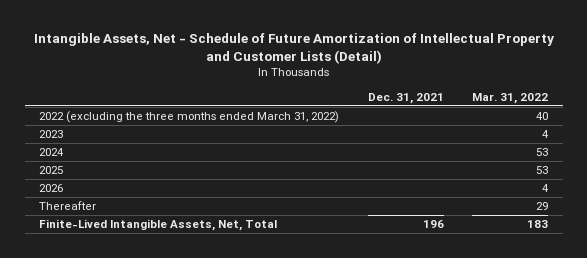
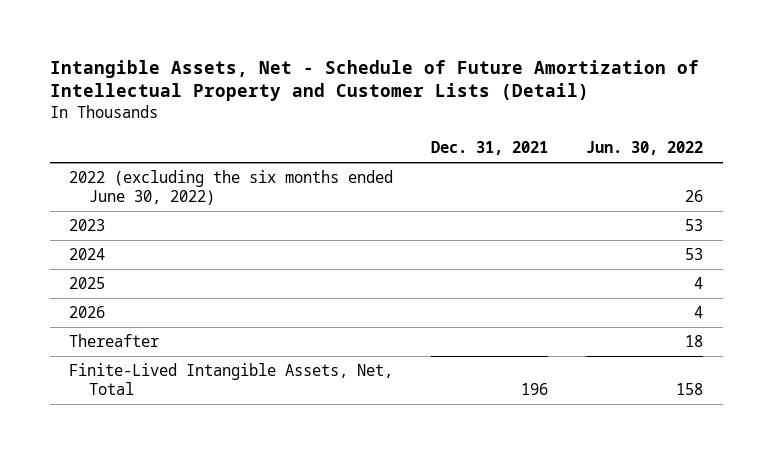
- | Dec. 31, 2021 | Mar. 31, 2022
+ | Dec. 31, 2021 | Jun. 30, 2022
- 2022 (excluding the three months ended March 31, 2022) | | 40
+ 2022 (excluding the six months ended June 30, 2022) | | 26

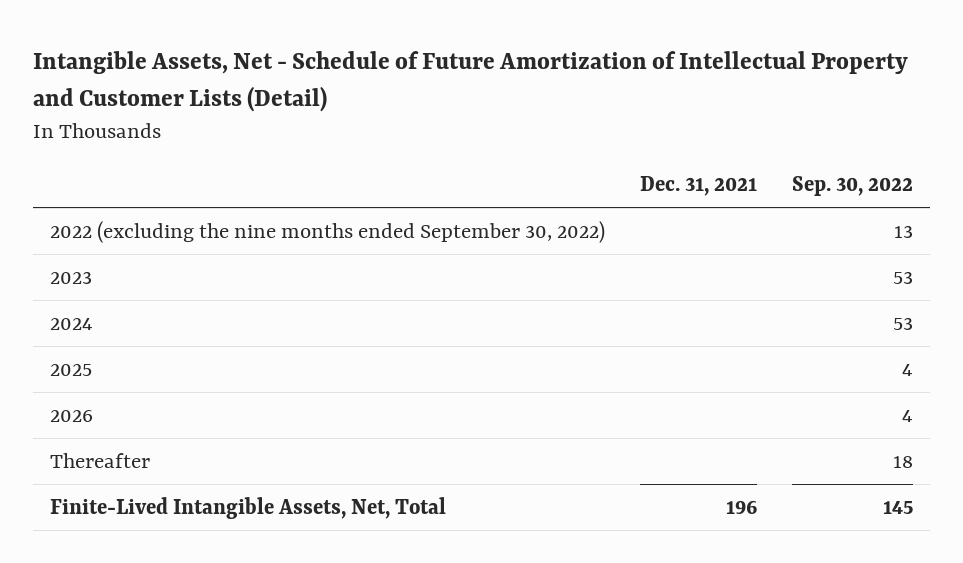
- | Dec. 31, 2021 | Jun. 30, 2022
+ | Dec. 31, 2021 | Sep. 30, 2022
- 2022 (excluding the six months ended June 30, 2022) | | 26
+ 2022 (excluding the nine months ended September 30, 2022) | | 13

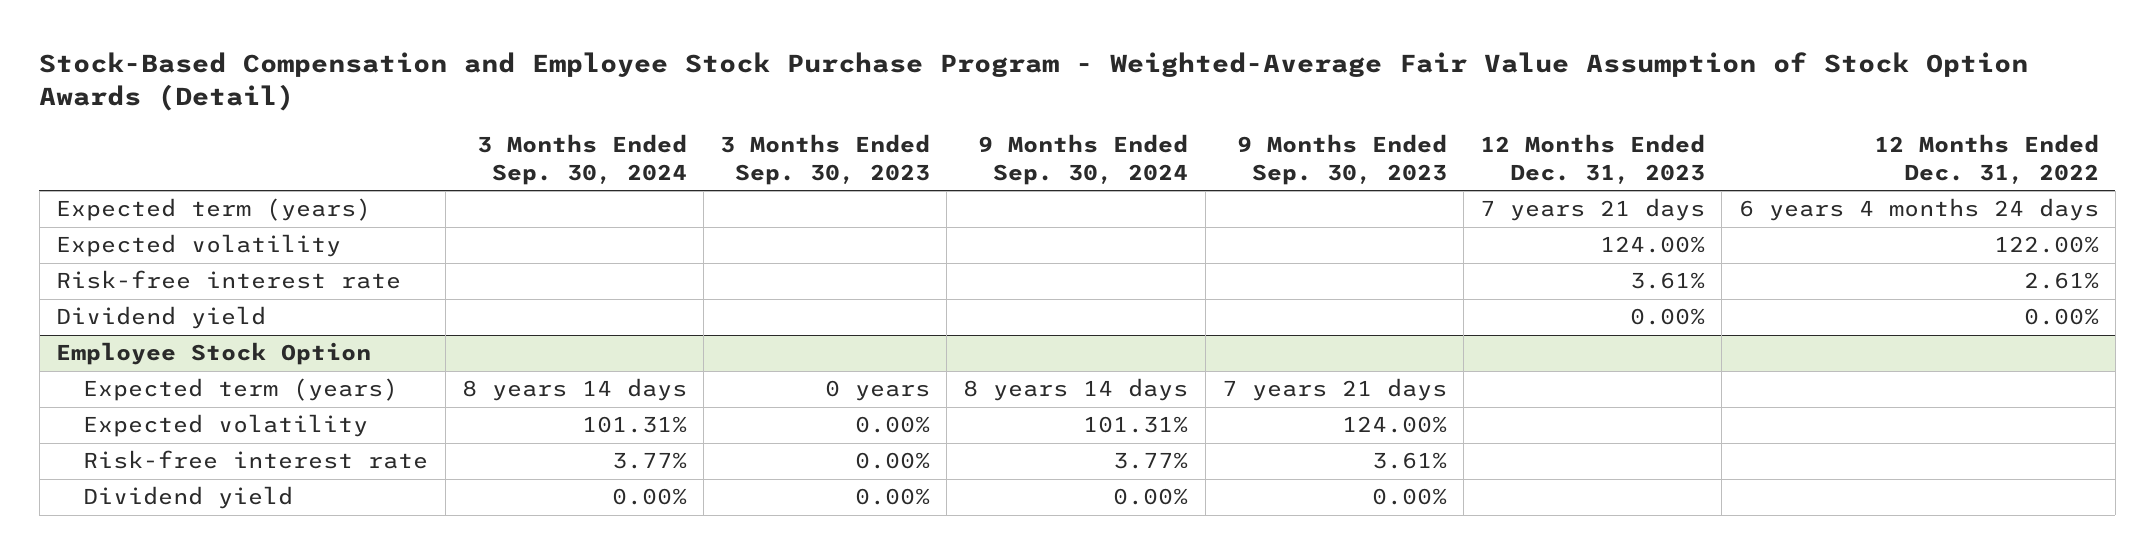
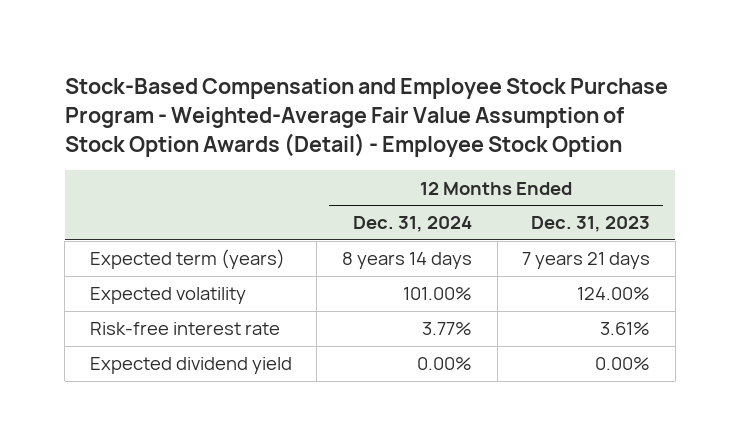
- Stock-Based Compensation and Employee Stock Purchase Program - Weighted-Average Fair Value Assumption of Stock Option Awards (Detail)
+ Stock-Based Compensation and Employee Stock Purchase Program - Weighted-Average Fair Value Assumption of Stock Option Awards (Detail) - Employee Stock Option
- | 3 Months Ended Sep. 30, 2024 | 3 Months Ended Sep. 30, 2023 | 9 Months Ended Sep. 30, 2024 | 9 Months Ended Sep. 30, 2023 | 12 Months Ended Dec. 31, 2023 | 12 Months Ended Dec. 31, 2022
+ | 12 Months Ended Dec. 31, 2024 | 12 Months Ended Dec. 31, 2023
- Dividend yield | | | | | 0.00% | 0.00%
- Employee Stock Option
- Expected term (years) | 8 years 14 days | 0 years | 8 years 14 days | 7 years 21 days | |
- Expected volatility | 101.31% | 0.00% | 101.31% | 124.00% | |
- Risk-free interest rate | 3.77% | 0.00% | 3.77% | 3.61% | |
- Dividend yield | 0.00% | 0.00% | 0.00% | 0.00% | |
+ Expected dividend yield | 0.00% | 0.00%

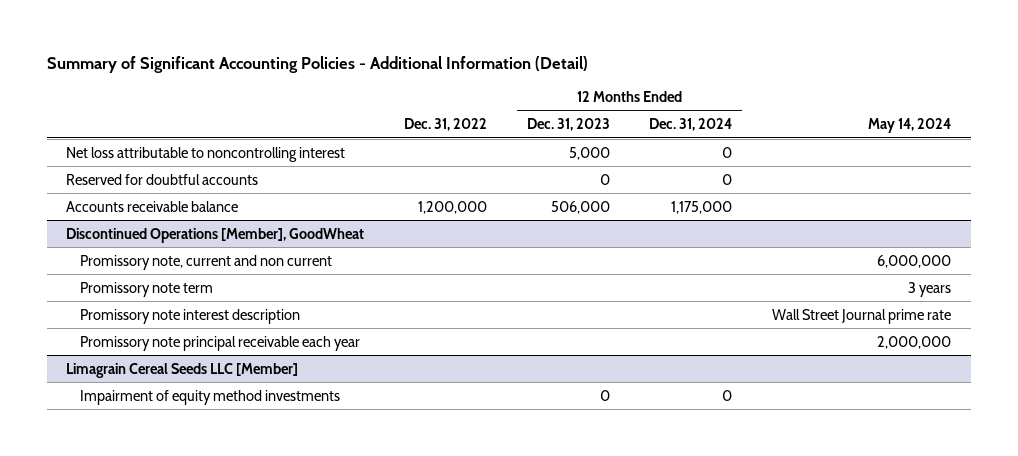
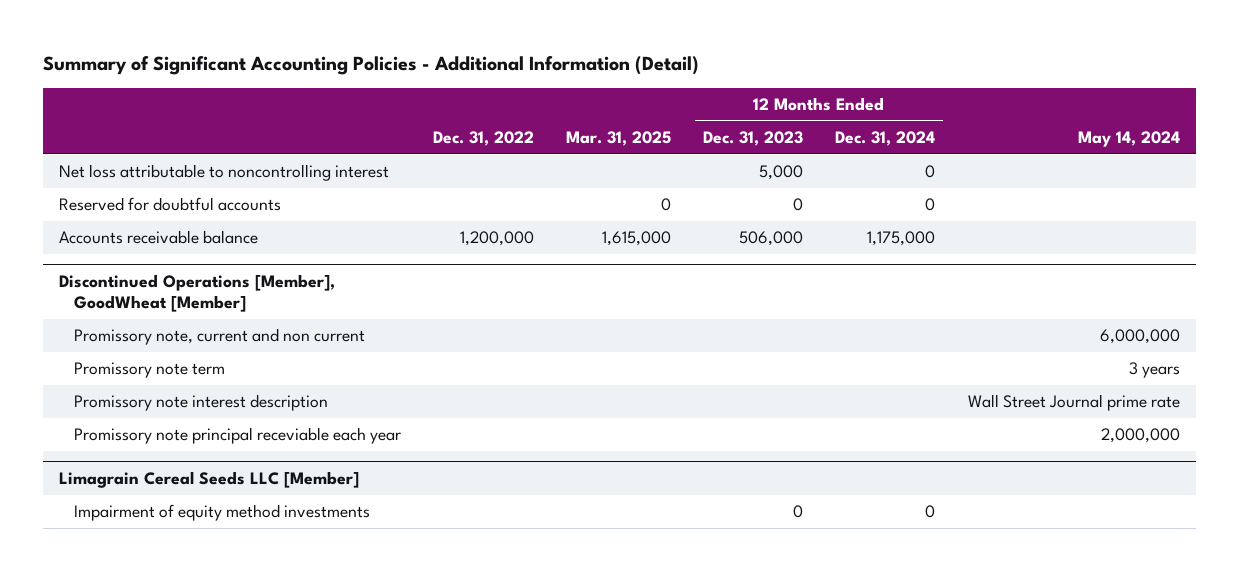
- | Dec. 31, 2022 | 12 Months Ended Dec. 31, 2023 | 12 Months Ended Dec. 31, 2024 | May 14, 2024
+ | Dec. 31, 2022 | Mar. 31, 2025 | 12 Months Ended Dec. 31, 2023 | 12 Months Ended Dec. 31, 2024 | May 14, 2024
- Discontinued Operations [Member], GoodWheat
+ Discontinued Operations [Member], GoodWheat [Member]
- Promissory note principal receivable each year | | | | 2,000,000
+ Promissory note principal receviable each year | | | | | 2,000,000

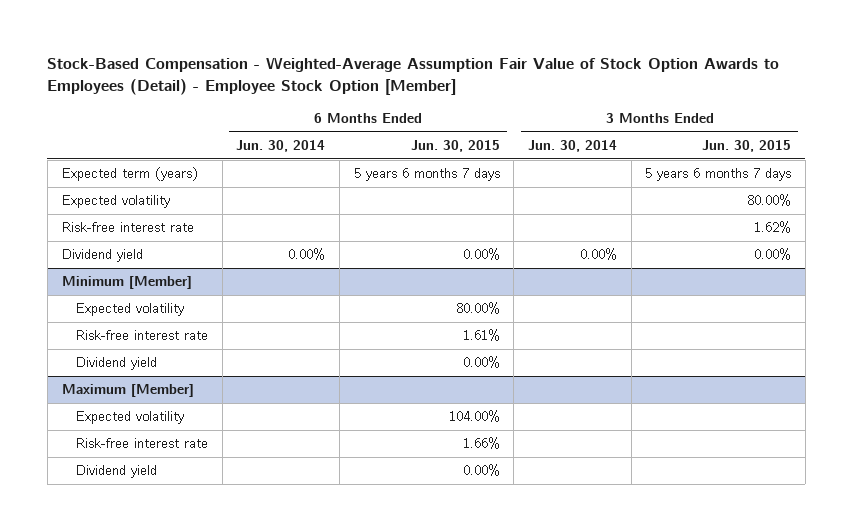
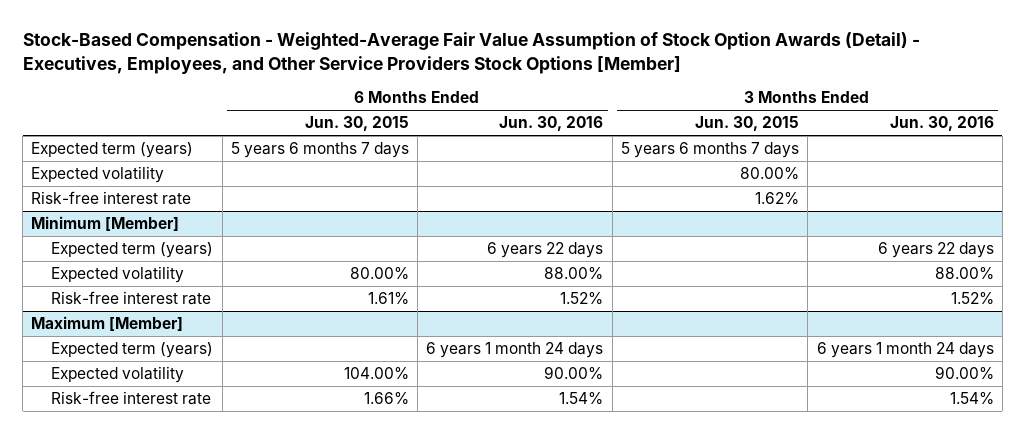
- Stock-Based Compensation - Weighted-Average Assumption Fair Value of Stock Option Awards to Employees (Detail) - Employee Stock Option [Member]
+ Stock-Based Compensation - Weighted-Average Fair Value Assumption of Stock Option Awards (Detail) - Executives, Employees, and Other Service Providers Stock Options [Member]
- | 6 Months Ended Jun. 30, 2014 | 6 Months Ended Jun. 30, 2015 | 3 Months Ended Jun. 30, 2014 | 3 Months Ended Jun. 30, 2015
+ | 6 Months Ended Jun. 30, 2015 | 6 Months Ended Jun. 30, 2016 | 3 Months Ended Jun. 30, 2015 | 3 Months Ended Jun. 30, 2016
- Dividend yield | 0.00% | 0.00% | 0.00% | 0.00%
@ Minimum [Member]
+ Expected term (years) | | 6 years 22 days | | 6 years 22 days
- Dividend yield | | 0.00% | |
@ Maximum [Member]
+ Expected term (years) | | 6 years 1 month 24 days | | 6 years 1 month 24 days
- Dividend yield | | 0.00% | |

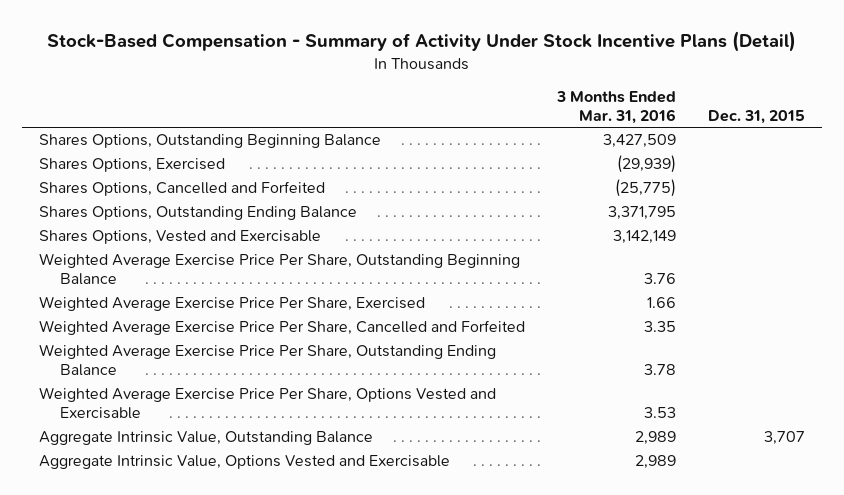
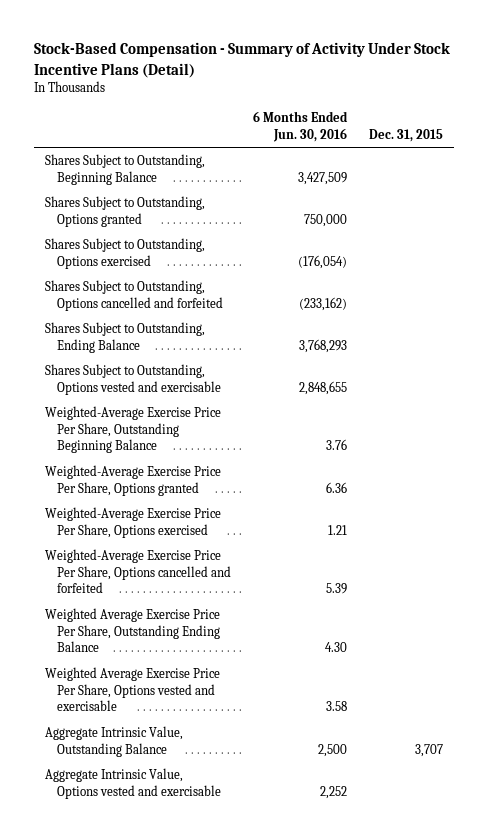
- | 3 Months Ended Mar. 31, 2016 | Dec. 31, 2015
+ | 6 Months Ended Jun. 30, 2016 | Dec. 31, 2015
- Shares Options, Outstanding Beginning Balance | 3,427,509 |
- Shares Options, Exercised | (29,939) |
- Shares Options, Cancelled and Forfeited | (25,775) |
- Shares Options, Outstanding Ending Balance | 3,371,795 |
- Shares Options, Vested and Exercisable | 3,142,149 |
- Weighted Average Exercise Price Per Share, Outstanding Beginning Balance | 3.76 |
- Weighted Average Exercise Price Per Share, Exercised | 1.66 |
- Weighted Average Exercise Price Per Share, Cancelled and Forfeited | 3.35 |
+ Shares Subject to Outstanding, Beginning Balance | 3,427,509 |
+ Shares Subject to Outstanding, Options granted | 750,000 |
+ Shares Subject to Outstanding, Options exercised | (176,054) |
+ Shares Subject to Outstanding, Options cancelled and forfeited | (233,162) |
+ Shares Subject to Outstanding, Ending Balance | 3,768,293 |
+ Shares Subject to Outstanding, Options vested and exercisable | 2,848,655 |
+ Weighted-Average Exercise Price Per Share, Outstanding Beginning Balance | 3.76 |
+ Weighted-Average Exercise Price Per Share, Options granted | 6.36 |
+ Weighted-Average Exercise Price Per Share, Options exercised | 1.21 |
+ Weighted-Average Exercise Price Per Share, Options cancelled and forfeited | 5.39 |
- Weighted Average Exercise Price Per Share, Options Vested and Exercisable | 3.53 |
+ Weighted Average Exercise Price Per Share, Options vested and exercisable | 3.58 |
- Aggregate Intrinsic Value, Options Vested and Exercisable | 2,989 |
+ Aggregate Intrinsic Value, Options vested and exercisable | 2,252 |

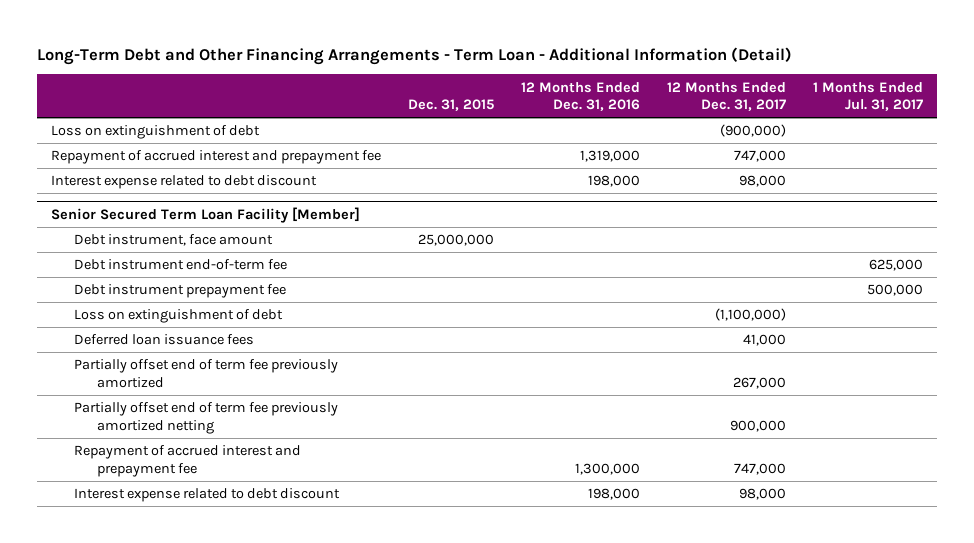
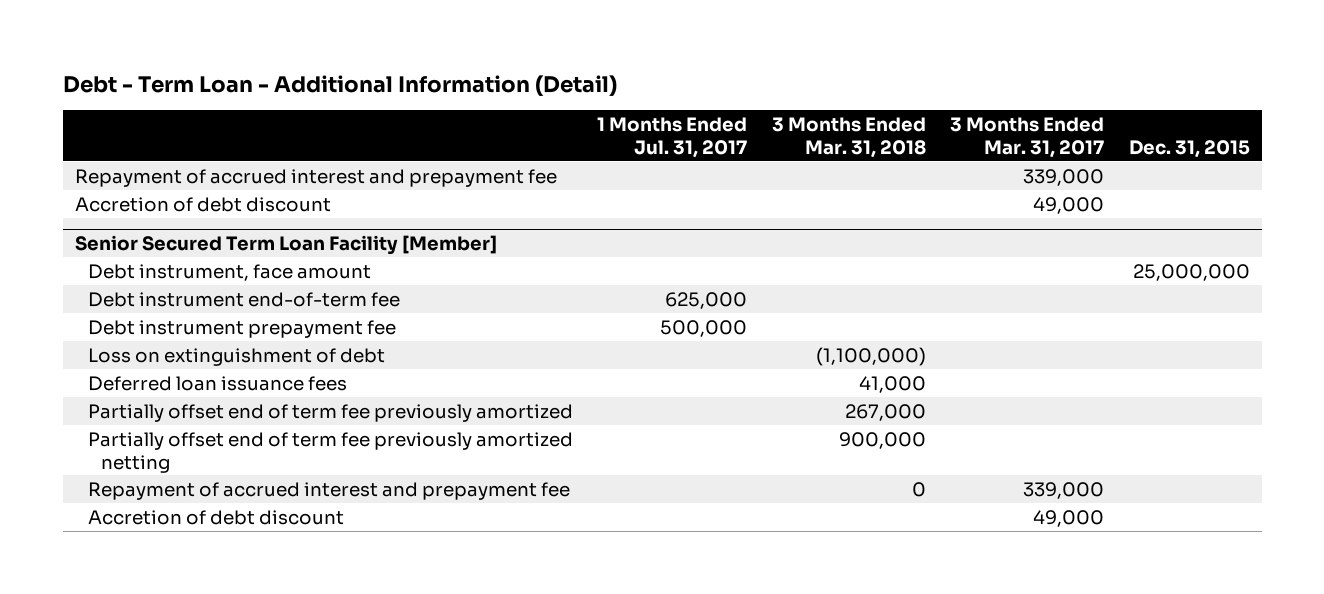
- Long-Term Debt and Other Financing Arrangements - Term Loan - Additional Information (Detail)
+ Debt - Term Loan - Additional Information (Detail)
- | Dec. 31, 2015 | 12 Months Ended Dec. 31, 2016 | 12 Months Ended Dec. 31, 2017 | 1 Months Ended Jul. 31, 2017
+ | 1 Months Ended Jul. 31, 2017 | 3 Months Ended Mar. 31, 2018 | 3 Months Ended Mar. 31, 2017 | Dec. 31, 2015
- Loss on extinguishment of debt | | | (900,000) |
- Interest expense related to debt discount | | 198,000 | 98,000 |
+ Accretion of debt discount | | | 49,000 |
@ Senior Secured Term Loan Facility [Member]
- Interest expense related to debt discount | | 198,000 | 98,000 |
+ Accretion of debt discount | | | 49,000 |

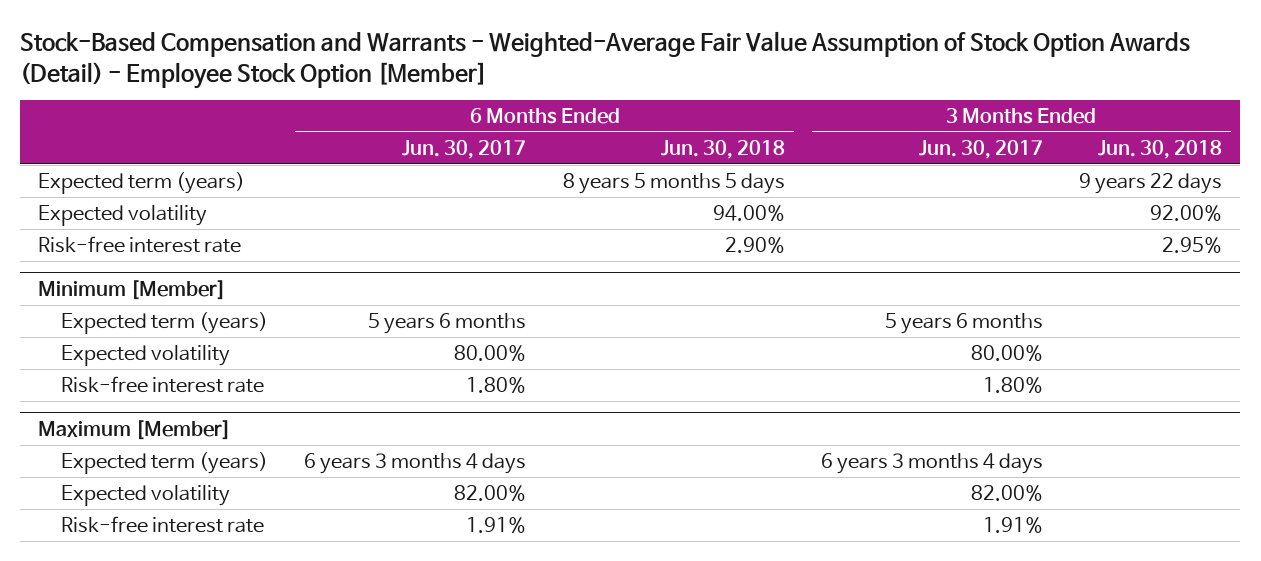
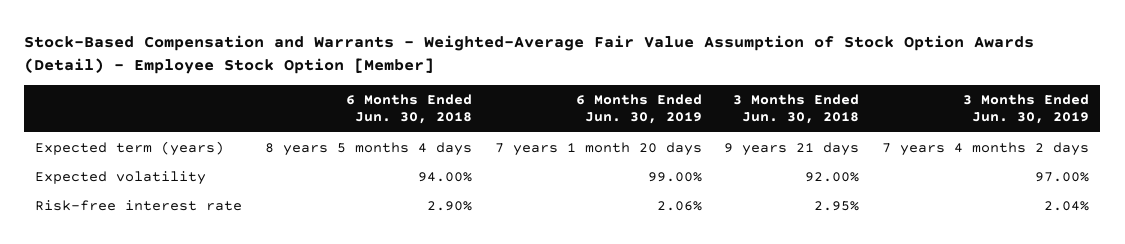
- | 6 Months Ended Jun. 30, 2017 | 6 Months Ended Jun. 30, 2018 | 3 Months Ended Jun. 30, 2017 | 3 Months Ended Jun. 30, 2018
+ | 6 Months Ended Jun. 30, 2018 | 6 Months Ended Jun. 30, 2019 | 3 Months Ended Jun. 30, 2018 | 3 Months Ended Jun. 30, 2019
- Expected term (years) | | 8 years 5 months 5 days | | 9 years 22 days
+ Expected term (years) | 8 years 5 months 4 days | 7 years 1 month 20 days | 9 years 21 days | 7 years 4 months 2 days
- Minimum [Member]
- Expected term (years) | 5 years 6 months | | 5 years 6 months |
- Expected volatility | 80.00% | | 80.00% |
- Risk-free interest rate | 1.80% | | 1.80% |
- Maximum [Member]
- Expected term (years) | 6 years 3 months 4 days | | 6 years 3 months 4 days |
- Expected volatility | 82.00% | | 82.00% |
- Risk-free interest rate | 1.91% | | 1.91% |

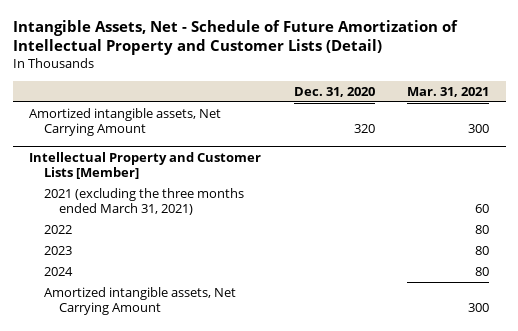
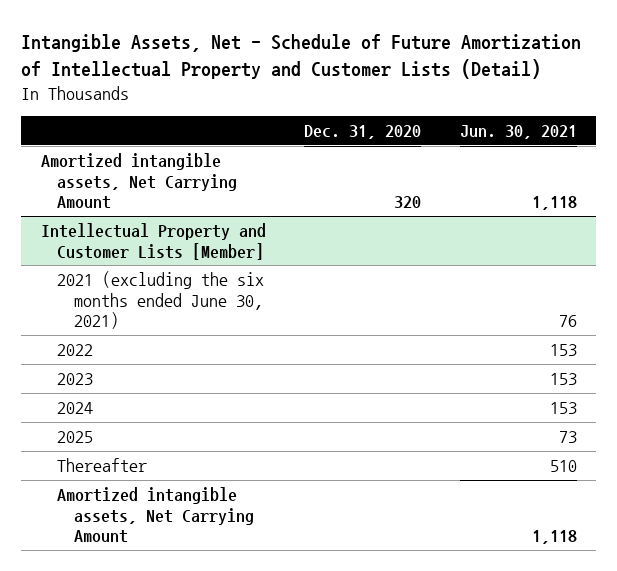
- | Dec. 31, 2020 | Mar. 31, 2021
+ | Dec. 31, 2020 | Jun. 30, 2021
@ Intellectual Property and Customer Lists [Member]
- 2021 (excluding the three months ended March 31, 2021) | | 60
+ 2021 (excluding the six months ended June 30, 2021) | | 76
+ 2025 | | 73
+ Thereafter | | 510

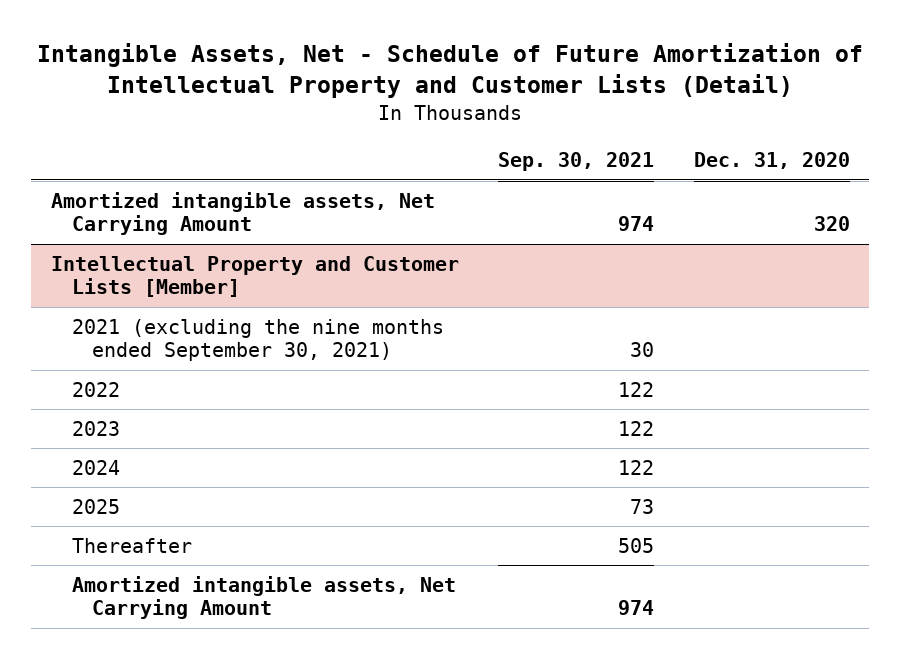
- | Dec. 31, 2020 | Jun. 30, 2021
+ | Sep. 30, 2021 | Dec. 31, 2020
@ Intellectual Property and Customer Lists [Member]
- 2021 (excluding the six months ended June 30, 2021) | | 76
+ 2021 (excluding the nine months ended September 30, 2021) | 30 |

